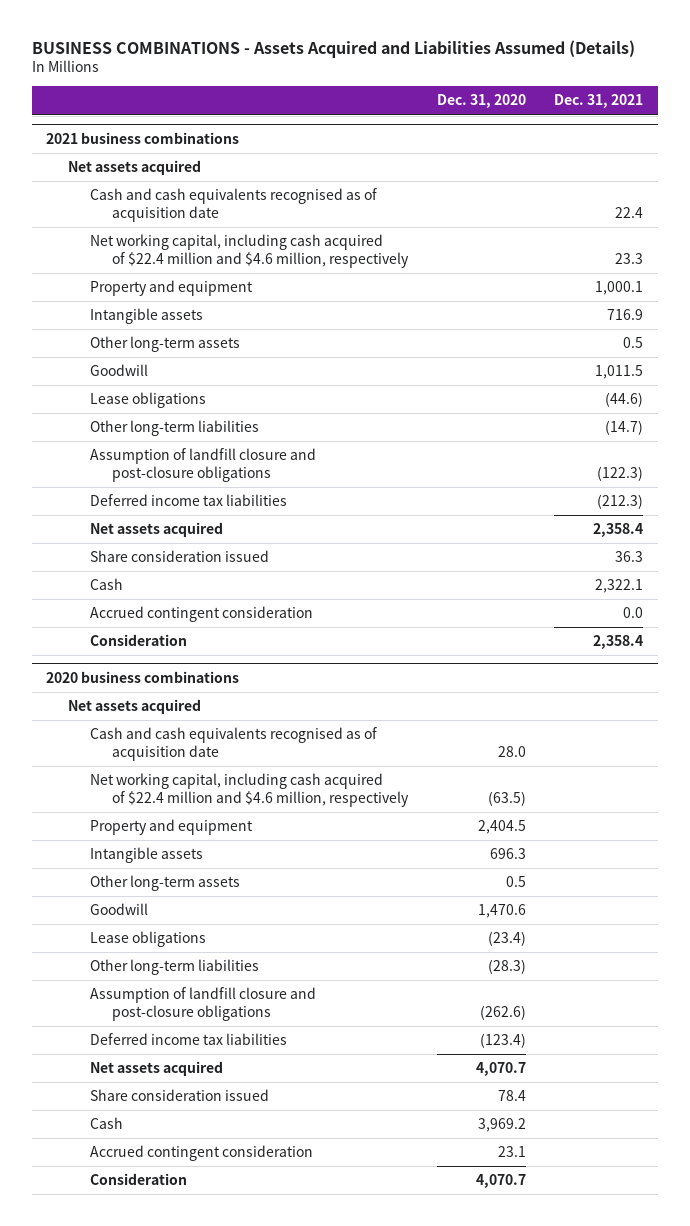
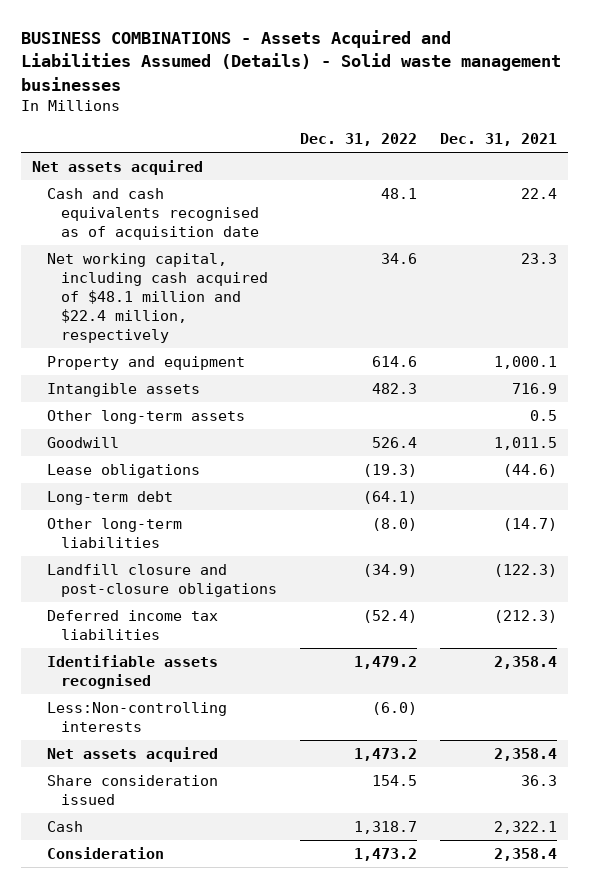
- BUSINESS COMBINATIONS - Assets Acquired and Liabilities Assumed (Details)
+ BUSINESS COMBINATIONS - Assets Acquired and Liabilities Assumed (Details) - Solid waste management businesses
- | Dec. 31, 2020 | Dec. 31, 2021
+ | Dec. 31, 2022 | Dec. 31, 2021
- 2021 business combinations
- Net working capital, including cash acquired of $22.4 million and $4.6 million, respectively | | 23.3
+ Net working capital, including cash acquired of $48.1 million and $22.4 million, respectively | 34.6 | 23.3
+ Long-term debt | (64.1) |
- Assumption of landfill closure and post-closure obligations | | (122.3)
+ Landfill closure and post-closure obligations | (34.9) | (122.3)
+ Identifiable assets recognised | 1,479.2 | 2,358.4
+ Less:Non-controlling interests | (6.0) |
- Accrued contingent consideration | | 0.0
- 2020 business combinations
- Net assets acquired
- Cash and cash equivalents recognised as of acquisition date | 28.0 |
- Net working capital, including cash acquired of $22.4 million and $4.6 million, respectively | (63.5) |
- Property and equipment | 2,404.5 |
- Intangible assets | 696.3 |
- Other long-term assets | 0.5 |
- Goodwill | 1,470.6 |
- Lease obligations | (23.4) |
- Other long-term liabilities | (28.3) |
- Assumption of landfill closure and post-closure obligations | (262.6) |
- Deferred income tax liabilities | (123.4) |
- Net assets acquired | 4,070.7 |
- Share consideration issued | 78.4 |
- Cash | 3,969.2 |
- Accrued contingent consideration | 23.1 |
- Consideration | 4,070.7 |

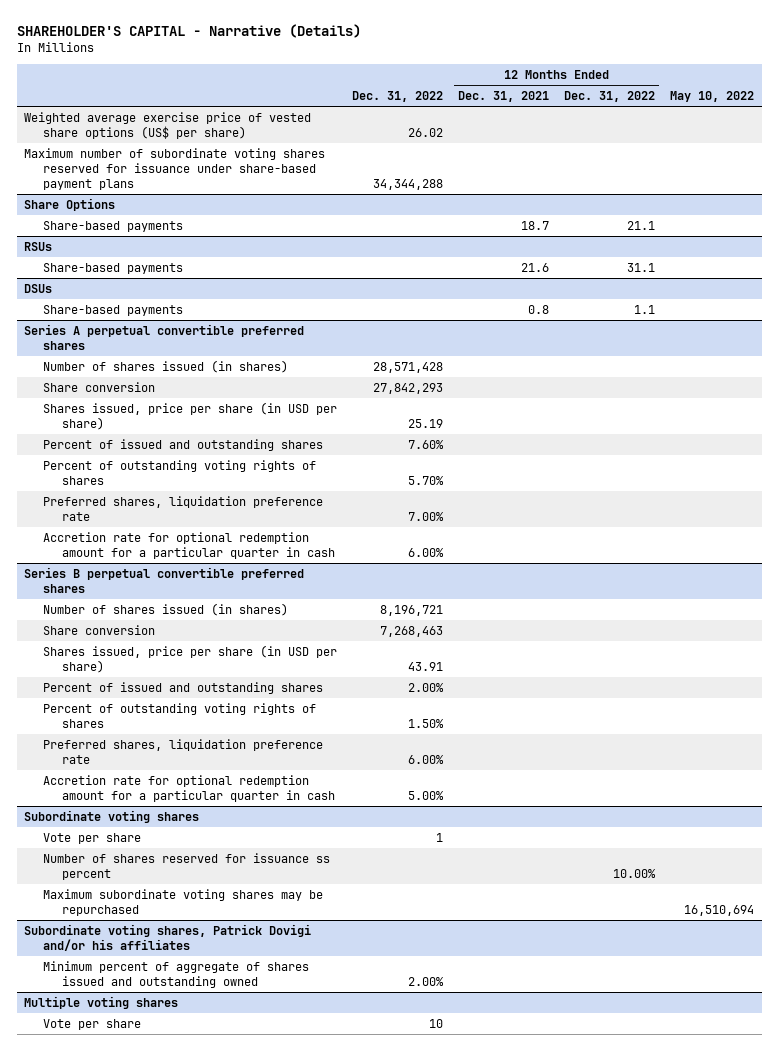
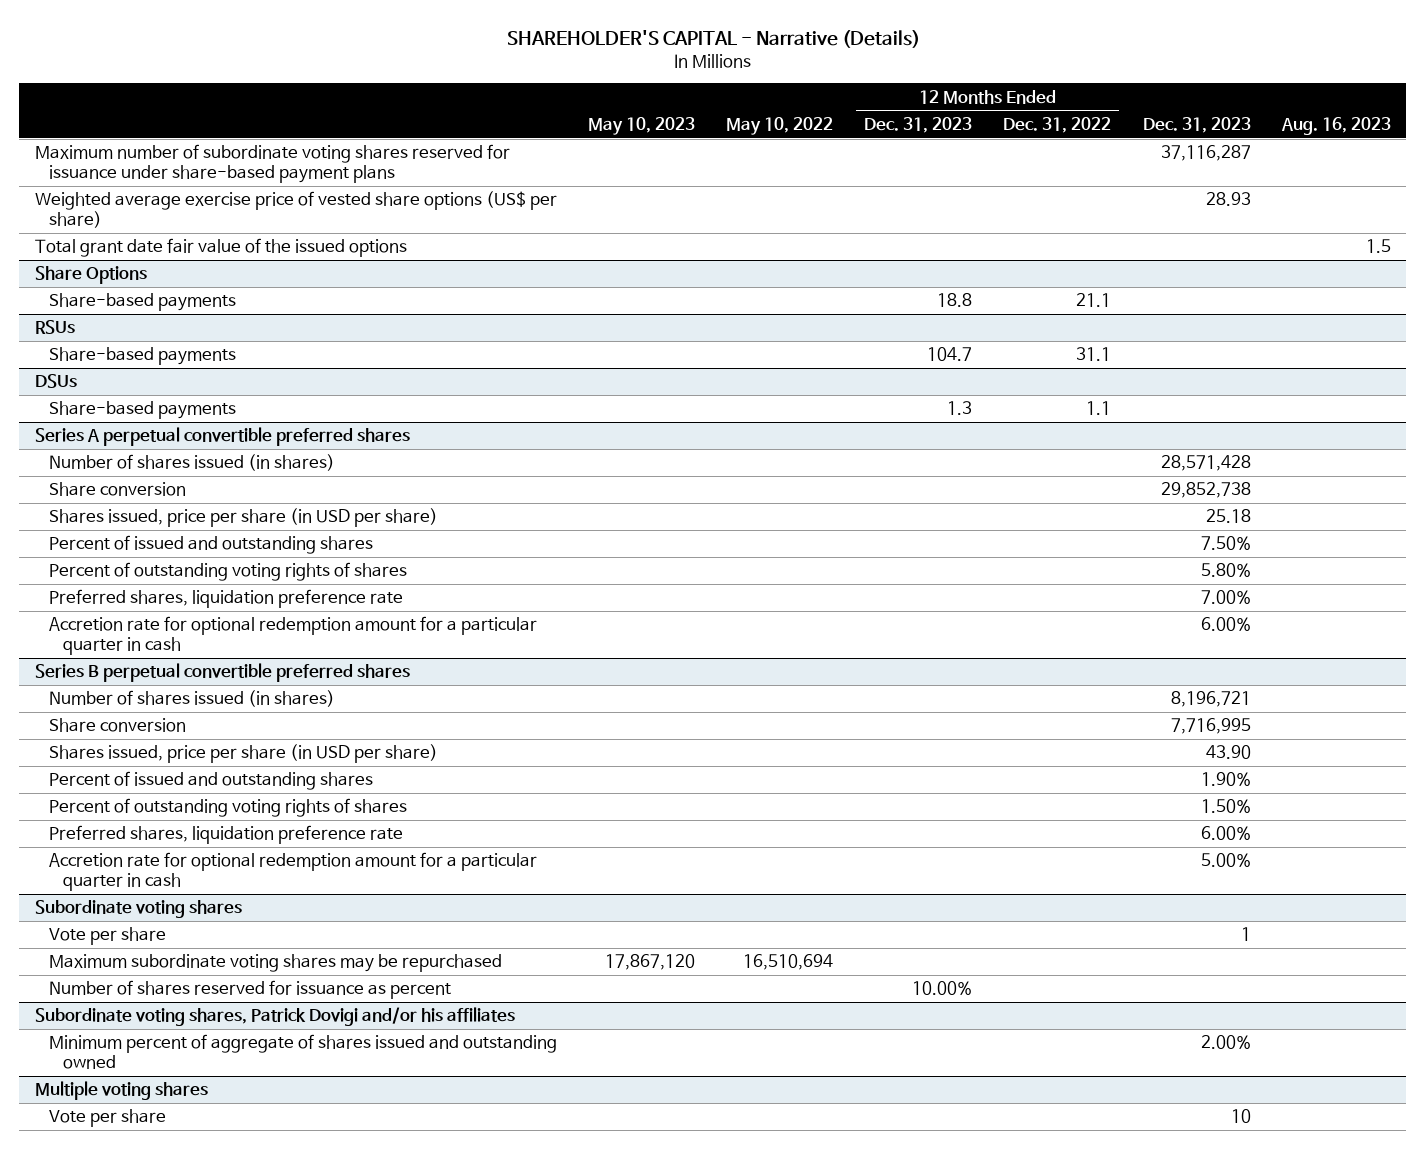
- | Dec. 31, 2022 | 12 Months Ended Dec. 31, 2021 | 12 Months Ended Dec. 31, 2022 | May 10, 2022
+ | May 10, 2023 | May 10, 2022 | 12 Months Ended Dec. 31, 2023 | 12 Months Ended Dec. 31, 2022 | Dec. 31, 2023 | Aug. 16, 2023
moved down: Weighted average exercise price of vested share options (US$ per share) | | | | | 28.93 |
+ Total grant date fair value of the issued options | | | | | | 1.5
@ Subordinate voting shares
- Number of shares reserved for issuance ss percent | | | 10.00% |
+ Number of shares reserved for issuance as percent | | | 10.00% | | |

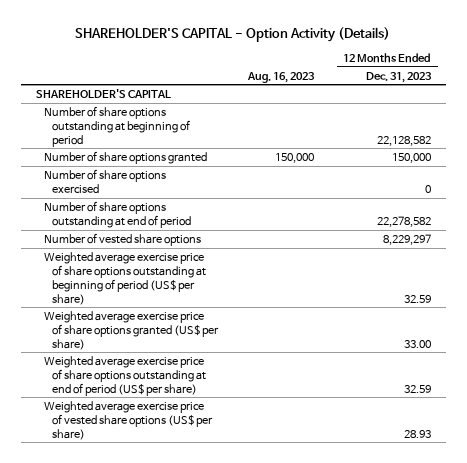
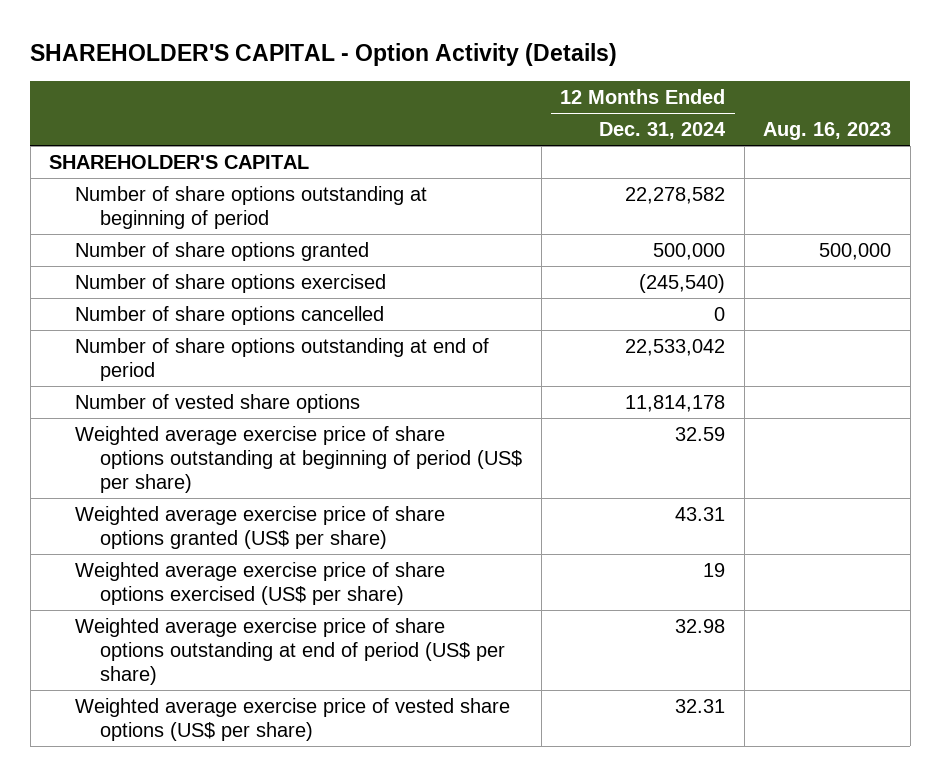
- | Aug. 16, 2023 | 12 Months Ended Dec. 31, 2023
+ | 12 Months Ended Dec. 31, 2024 | Aug. 16, 2023
- Number of share options granted | 150,000 | 150,000
+ Number of share options granted | 500,000 | 500,000
+ Number of share options cancelled | 0 |
+ Weighted average exercise price of share options exercised (US$ per share) | 19 |

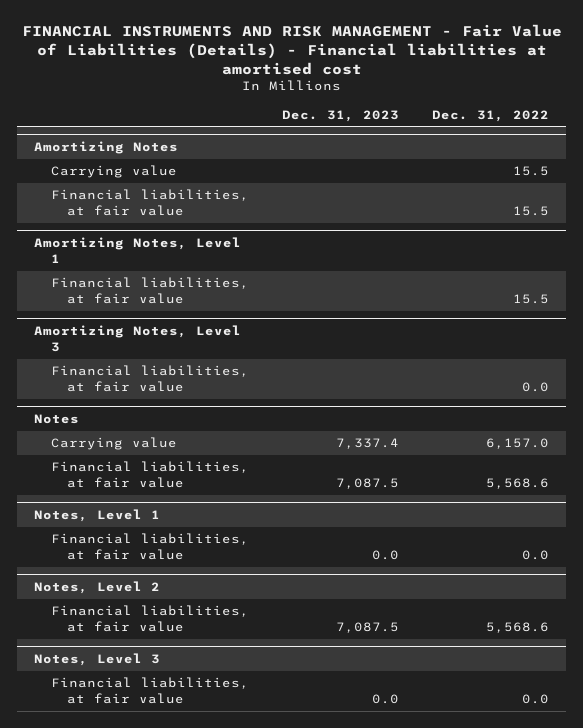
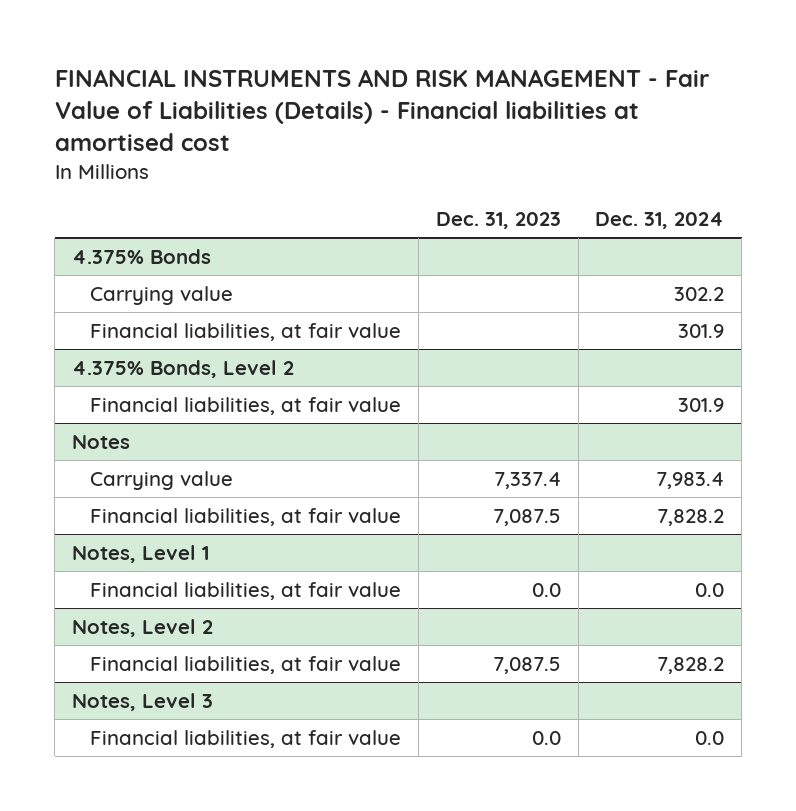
- | Dec. 31, 2023 | Dec. 31, 2022
+ | Dec. 31, 2023 | Dec. 31, 2024
- Amortizing Notes
+ 4.375% Bonds
- Amortizing Notes, Level 1
- Financial liabilities, at fair value | | 15.5
- Amortizing Notes, Level 3
- Financial liabilities, at fair value | | 0.0
+ 4.375% Bonds, Level 2
+ Financial liabilities, at fair value | | 301.9

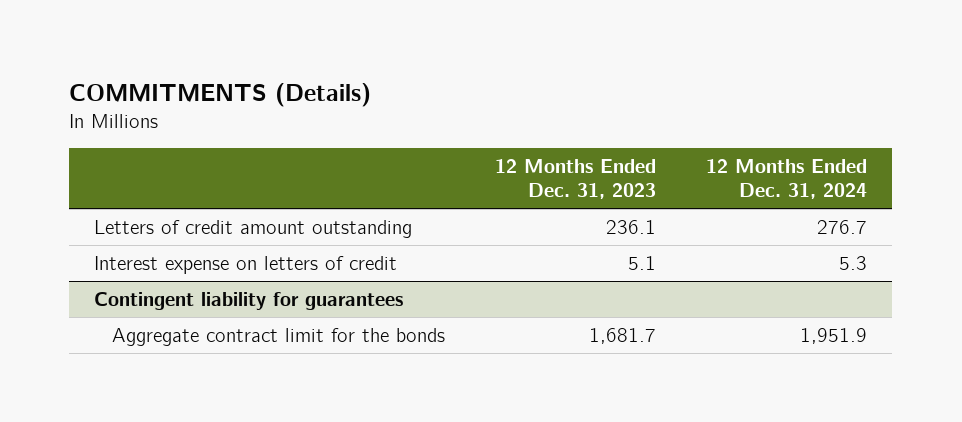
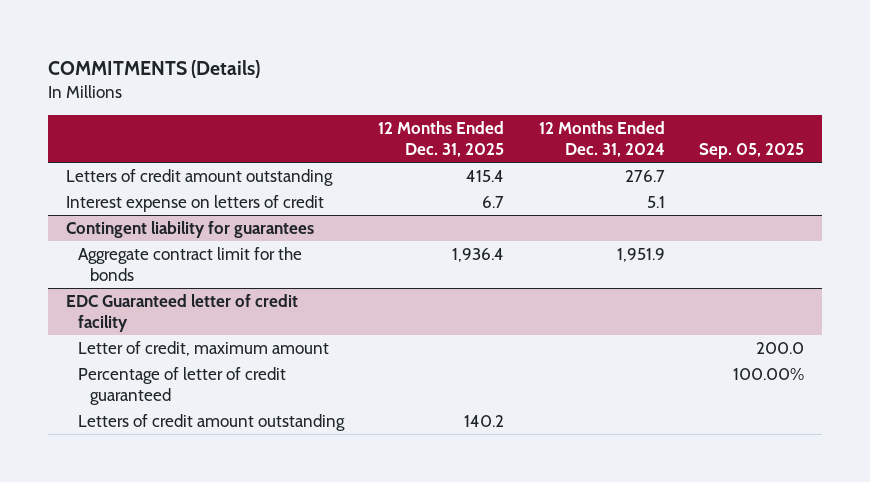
- | 12 Months Ended Dec. 31, 2023 | 12 Months Ended Dec. 31, 2024
+ | 12 Months Ended Dec. 31, 2025 | 12 Months Ended Dec. 31, 2024 | Sep. 05, 2025
- Interest expense on letters of credit | 5.1 | 5.3
+ Interest expense on letters of credit | 6.7 | 5.1 |
+ EDC Guaranteed letter of credit facility
+ Letter of credit, maximum amount | | | 200.0
+ Percentage of letter of credit guaranteed | | | 100.00%
+ Letters of credit amount outstanding | 140.2 | |

